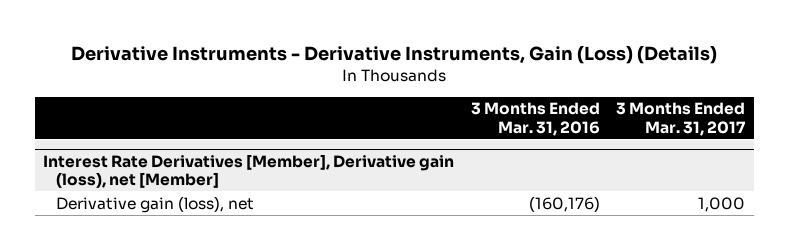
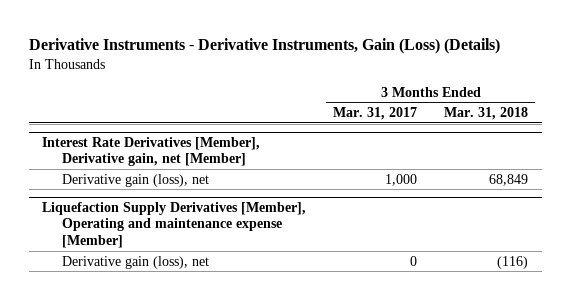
- | 3 Months Ended Mar. 31, 2016 | 3 Months Ended Mar. 31, 2017
+ | 3 Months Ended Mar. 31, 2017 | 3 Months Ended Mar. 31, 2018
- Interest Rate Derivatives [Member], Derivative gain (loss), net [Member]
+ Interest Rate Derivatives [Member], Derivative gain, net [Member]
+ Liquefaction Supply Derivatives [Member], Operating and maintenance expense [Member]
+ Derivative gain (loss), net | 0 | (116)

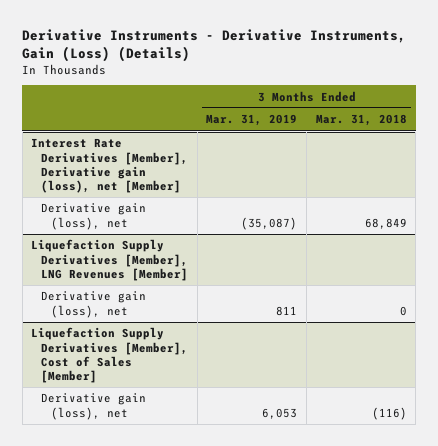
- | 3 Months Ended Mar. 31, 2017 | 3 Months Ended Mar. 31, 2018
+ | 3 Months Ended Mar. 31, 2019 | 3 Months Ended Mar. 31, 2018
- Interest Rate Derivatives [Member], Derivative gain, net [Member]
+ Interest Rate Derivatives [Member], Derivative gain (loss), net [Member]
- Liquefaction Supply Derivatives [Member], Operating and maintenance expense [Member]
+ Liquefaction Supply Derivatives [Member], LNG Revenues [Member]
+ Derivative gain (loss), net | 811 | 0
+ Liquefaction Supply Derivatives [Member], Cost of Sales [Member]

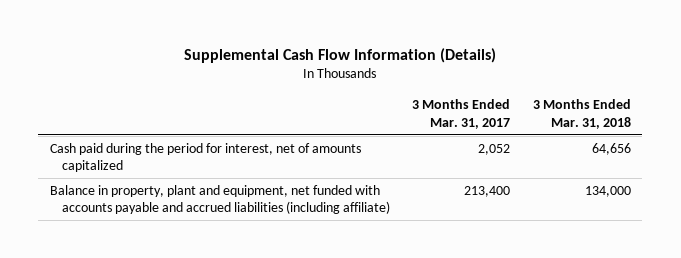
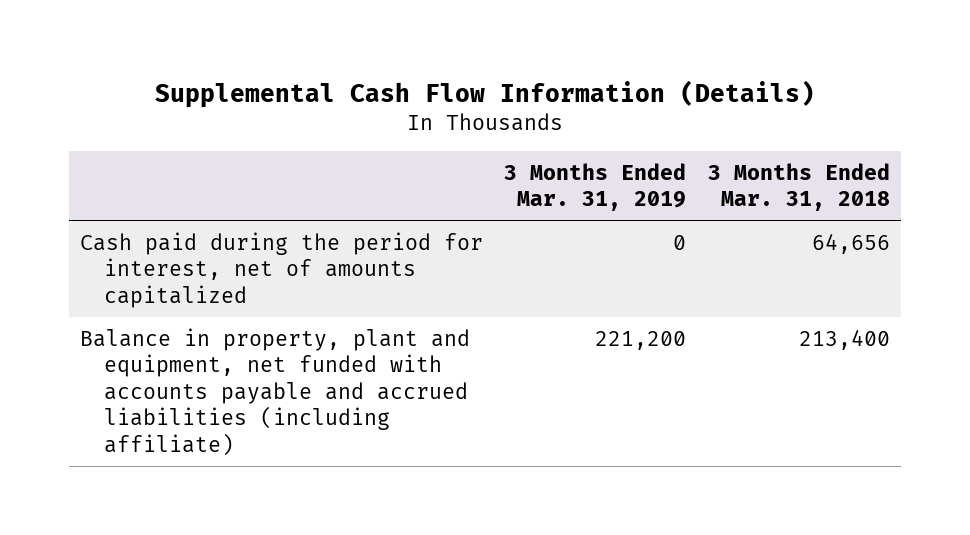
- | 3 Months Ended Mar. 31, 2017 | 3 Months Ended Mar. 31, 2018
+ | 3 Months Ended Mar. 31, 2019 | 3 Months Ended Mar. 31, 2018
- Balance in property, plant and equipment, net funded with accounts payable and accrued liabilities (including affiliate) | 213,400 | 134,000
+ Balance in property, plant and equipment, net funded with accounts payable and accrued liabilities (including affiliate) | 221,200 | 213,400

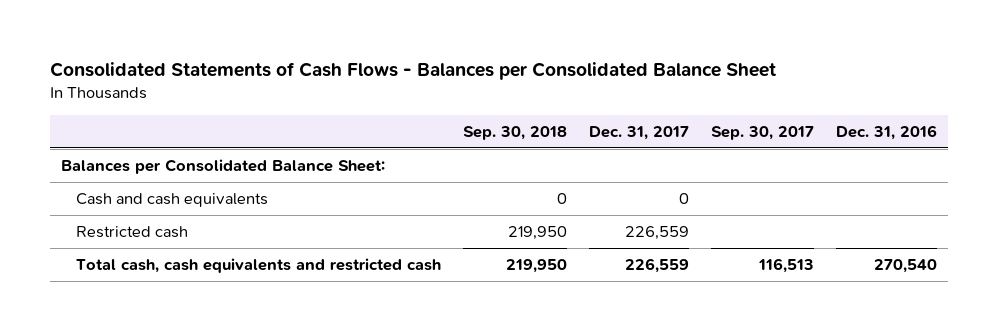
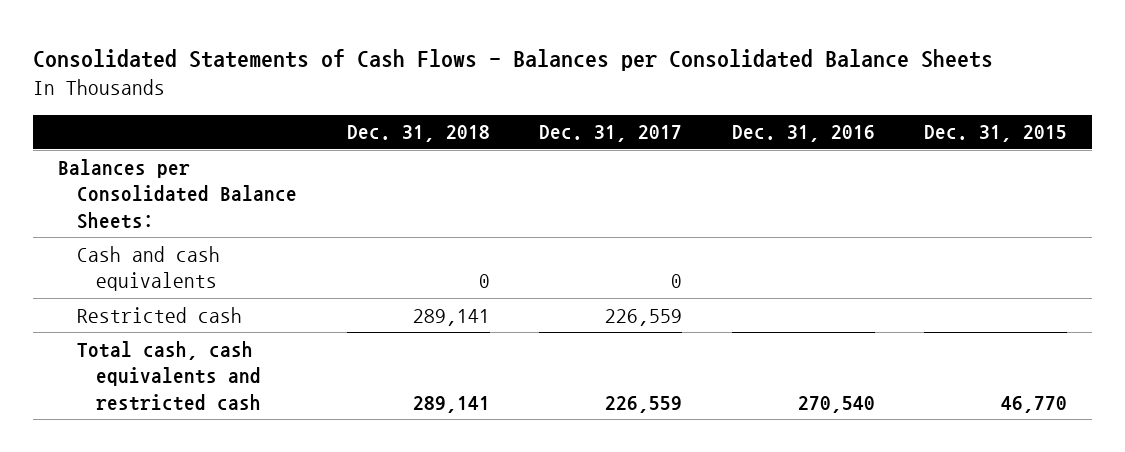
- Consolidated Statements of Cash Flows - Balances per Consolidated Balance Sheet
+ Consolidated Statements of Cash Flows - Balances per Consolidated Balance Sheets
- | Sep. 30, 2018 | Dec. 31, 2017 | Sep. 30, 2017 | Dec. 31, 2016
+ | Dec. 31, 2018 | Dec. 31, 2017 | Dec. 31, 2016 | Dec. 31, 2015
- Balances per Consolidated Balance Sheet:
+ Balances per Consolidated Balance Sheets:

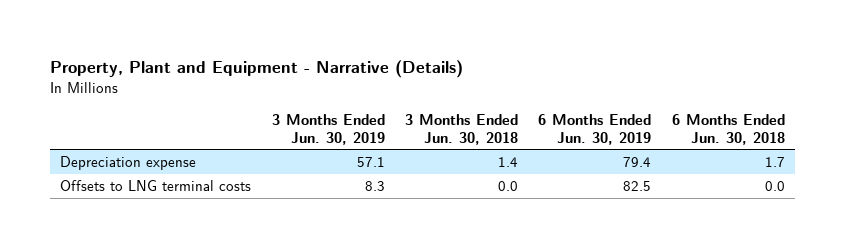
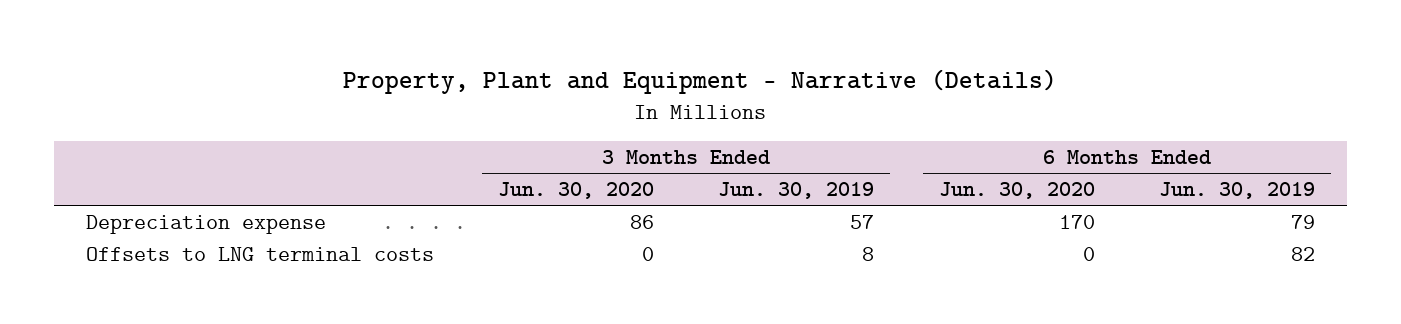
- | 3 Months Ended Jun. 30, 2019 | 3 Months Ended Jun. 30, 2018 | 6 Months Ended Jun. 30, 2019 | 6 Months Ended Jun. 30, 2018
+ | 3 Months Ended Jun. 30, 2020 | 3 Months Ended Jun. 30, 2019 | 6 Months Ended Jun. 30, 2020 | 6 Months Ended Jun. 30, 2019
- Depreciation expense | 57.1 | 1.4 | 79.4 | 1.7
- Offsets to LNG terminal costs | 8.3 | 0.0 | 82.5 | 0.0
+ Depreciation expense | 86 | 57 | 170 | 79
+ Offsets to LNG terminal costs | 0 | 8 | 0 | 82

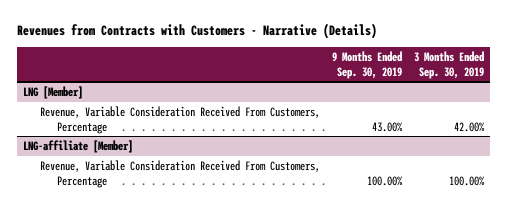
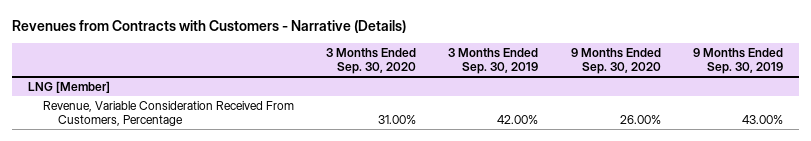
- | 9 Months Ended Sep. 30, 2019 | 3 Months Ended Sep. 30, 2019
+ | 3 Months Ended Sep. 30, 2020 | 3 Months Ended Sep. 30, 2019 | 9 Months Ended Sep. 30, 2020 | 9 Months Ended Sep. 30, 2019
- LNG-affiliate [Member]
- Revenue, Variable Consideration Received From Customers, Percentage | 100.00% | 100.00%

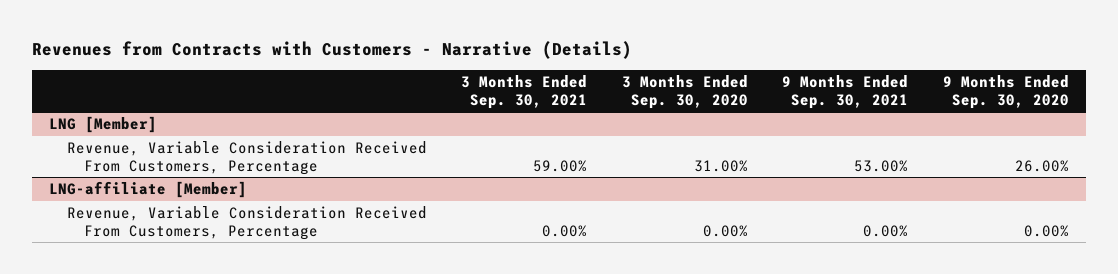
- | 3 Months Ended Sep. 30, 2020 | 3 Months Ended Sep. 30, 2019 | 9 Months Ended Sep. 30, 2020 | 9 Months Ended Sep. 30, 2019
+ | 3 Months Ended Sep. 30, 2021 | 3 Months Ended Sep. 30, 2020 | 9 Months Ended Sep. 30, 2021 | 9 Months Ended Sep. 30, 2020
+ LNG-affiliate [Member]
+ Revenue, Variable Consideration Received From Customers, Percentage | 0.00% | 0.00% | 0.00% | 0.00%

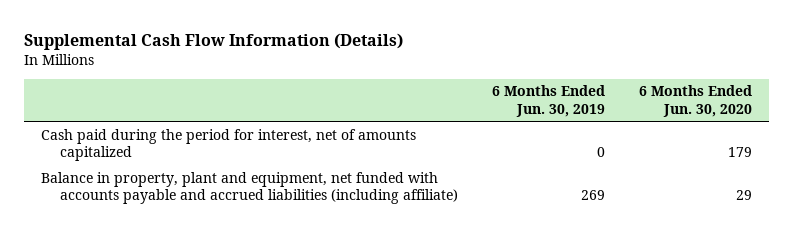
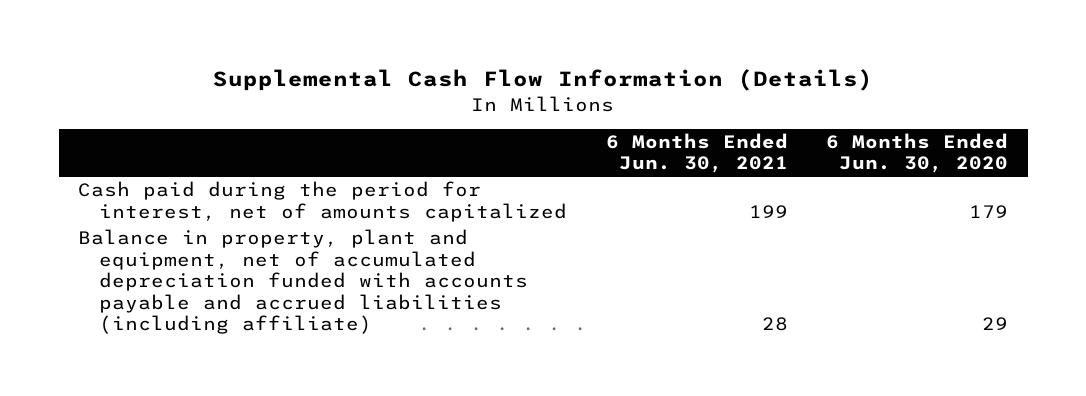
- | 6 Months Ended Jun. 30, 2019 | 6 Months Ended Jun. 30, 2020
+ | 6 Months Ended Jun. 30, 2021 | 6 Months Ended Jun. 30, 2020
- Balance in property, plant and equipment, net funded with accounts payable and accrued liabilities (including affiliate) | 269 | 29
+ Balance in property, plant and equipment, net of accumulated depreciation funded with accounts payable and accrued liabilities (including affiliate) | 28 | 29

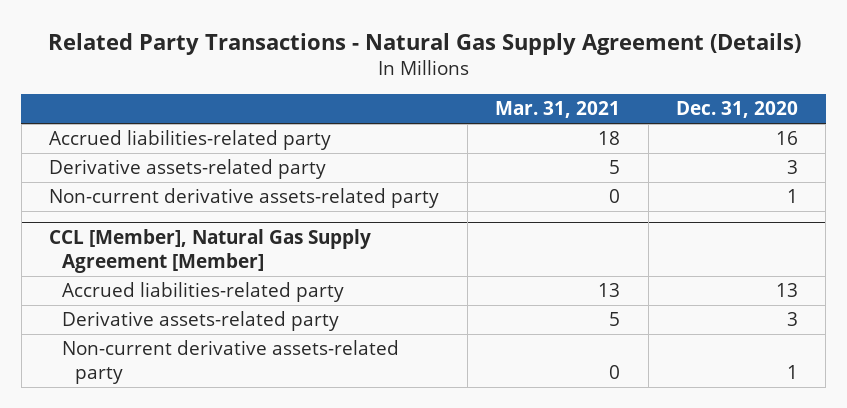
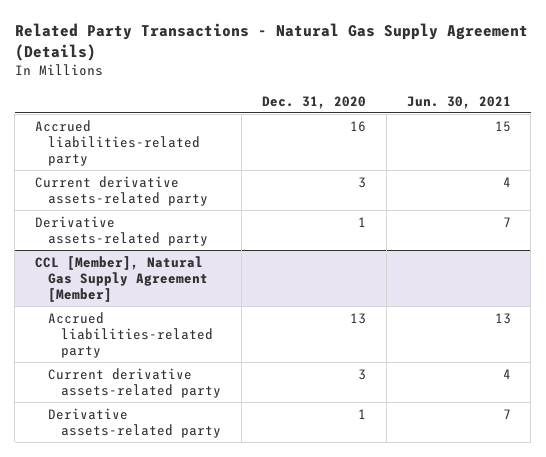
- | Mar. 31, 2021 | Dec. 31, 2020
+ | Dec. 31, 2020 | Jun. 30, 2021
- Derivative assets-related party | 5 | 3
- Non-current derivative assets-related party | 0 | 1
+ Current derivative assets-related party | 3 | 4
+ Derivative assets-related party | 1 | 7
@ CCL [Member], Natural Gas Supply Agreement [Member]
- Derivative assets-related party | 5 | 3
- Non-current derivative assets-related party | 0 | 1
+ Current derivative assets-related party | 3 | 4
+ Derivative assets-related party | 1 | 7

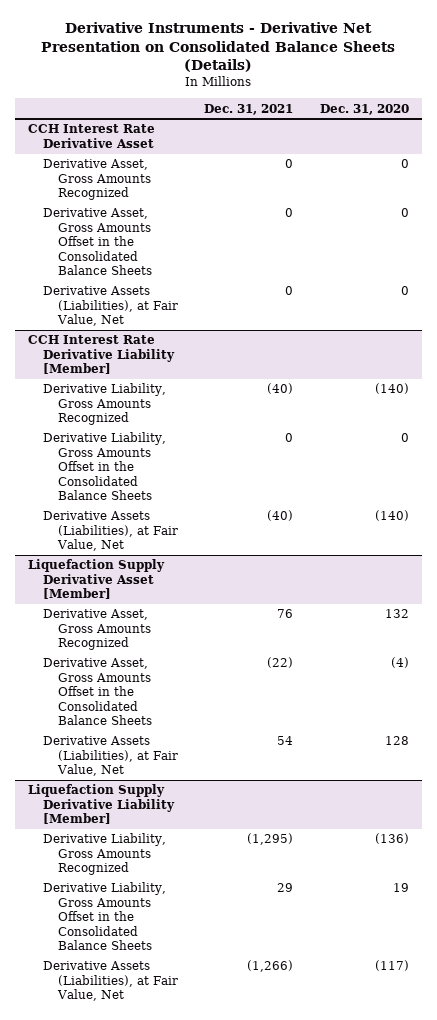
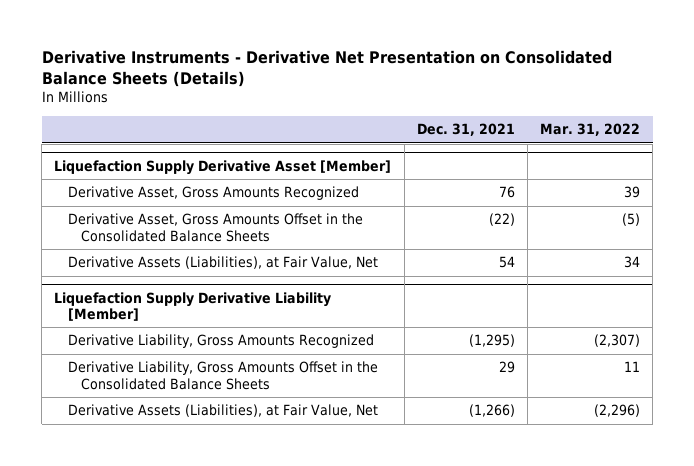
- | Dec. 31, 2021 | Dec. 31, 2020
+ | Dec. 31, 2021 | Mar. 31, 2022
- CCH Interest Rate Derivative Asset
- Derivative Asset, Gross Amounts Recognized | 0 | 0
- Derivative Asset, Gross Amounts Offset in the Consolidated Balance Sheets | 0 | 0
- Derivative Assets (Liabilities), at Fair Value, Net | 0 | 0
- CCH Interest Rate Derivative Liability [Member]
- Derivative Liability, Gross Amounts Recognized | (40) | (140)
- Derivative Liability, Gross Amounts Offset in the Consolidated Balance Sheets | 0 | 0
- Derivative Assets (Liabilities), at Fair Value, Net | (40) | (140)

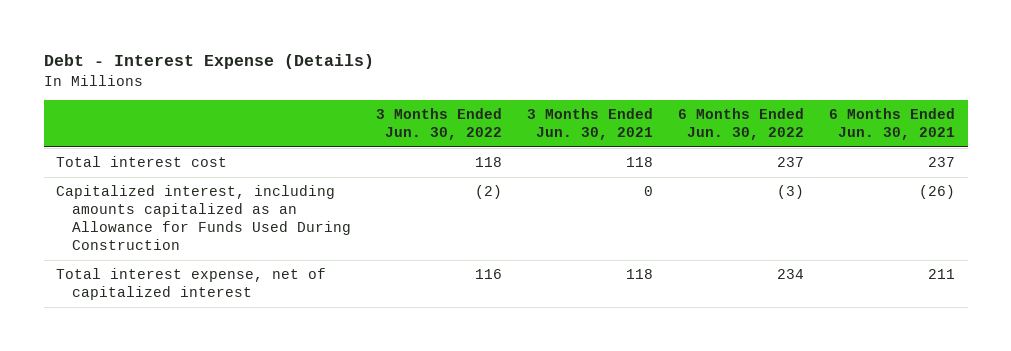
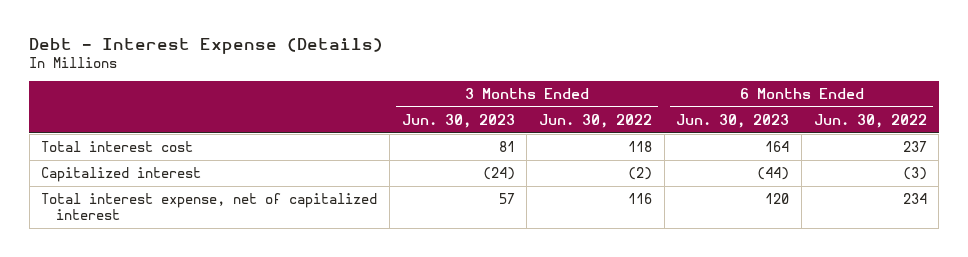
- | 3 Months Ended Jun. 30, 2022 | 3 Months Ended Jun. 30, 2021 | 6 Months Ended Jun. 30, 2022 | 6 Months Ended Jun. 30, 2021
+ | 3 Months Ended Jun. 30, 2023 | 3 Months Ended Jun. 30, 2022 | 6 Months Ended Jun. 30, 2023 | 6 Months Ended Jun. 30, 2022
- Capitalized interest, including amounts capitalized as an Allowance for Funds Used During Construction | (2) | 0 | (3) | (26)
+ Capitalized interest | (24) | (2) | (44) | (3)

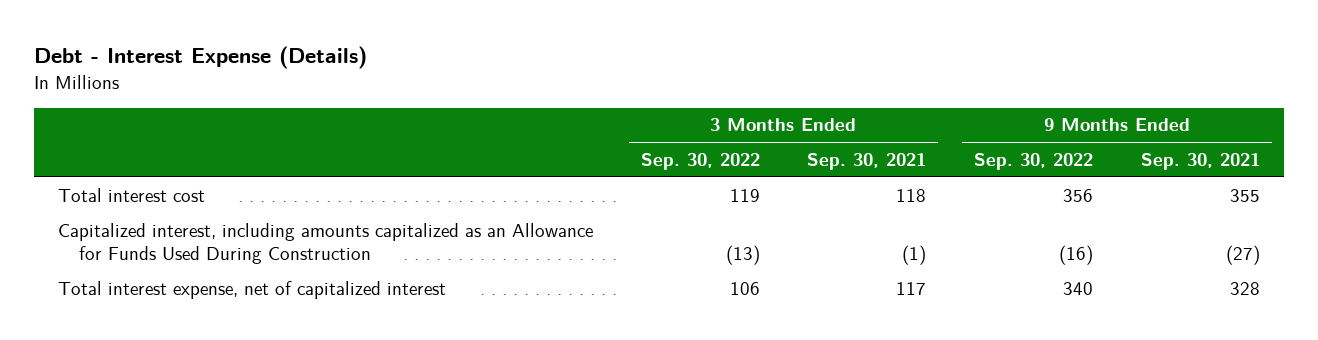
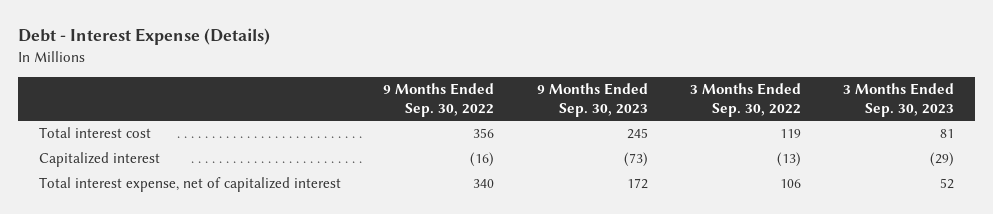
- | 3 Months Ended Sep. 30, 2022 | 3 Months Ended Sep. 30, 2021 | 9 Months Ended Sep. 30, 2022 | 9 Months Ended Sep. 30, 2021
+ | 9 Months Ended Sep. 30, 2022 | 9 Months Ended Sep. 30, 2023 | 3 Months Ended Sep. 30, 2022 | 3 Months Ended Sep. 30, 2023
- Capitalized interest, including amounts capitalized as an Allowance for Funds Used During Construction | (13) | (1) | (16) | (27)
+ Capitalized interest | (16) | (73) | (13) | (29)

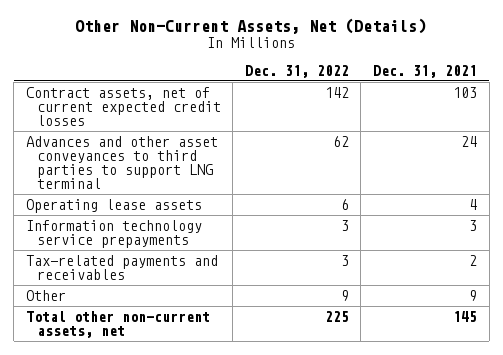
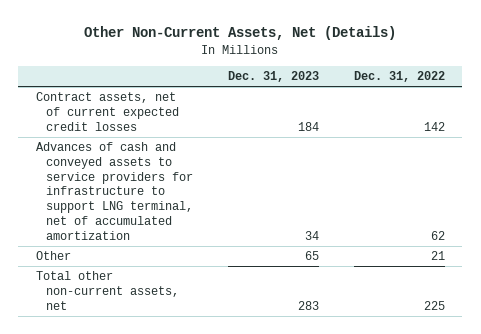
- | Dec. 31, 2022 | Dec. 31, 2021
+ | Dec. 31, 2023 | Dec. 31, 2022
- Advances and other asset conveyances to third parties to support LNG terminal | 62 | 24
- Operating lease assets | 6 | 4
- Information technology service prepayments | 3 | 3
- Tax-related payments and receivables | 3 | 2
- Other | 9 | 9
+ Advances of cash and conveyed assets to service providers for infrastructure to support LNG terminal, net of accumulated amortization | 34 | 62
+ Other | 65 | 21

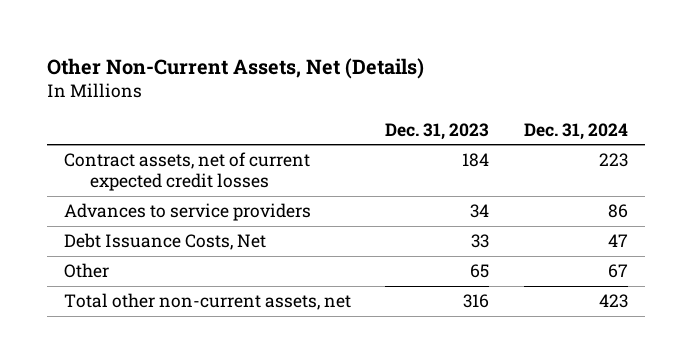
- | Dec. 31, 2023 | Dec. 31, 2022
+ | Dec. 31, 2023 | Dec. 31, 2024
- Advances of cash and conveyed assets to service providers for infrastructure to support LNG terminal, net of accumulated amortization | 34 | 62
+ Advances to service providers | 34 | 86
+ Debt Issuance Costs, Net | 33 | 47
- Total other non-current assets, net | 283 | 225
+ Total other non-current assets, net | 316 | 423

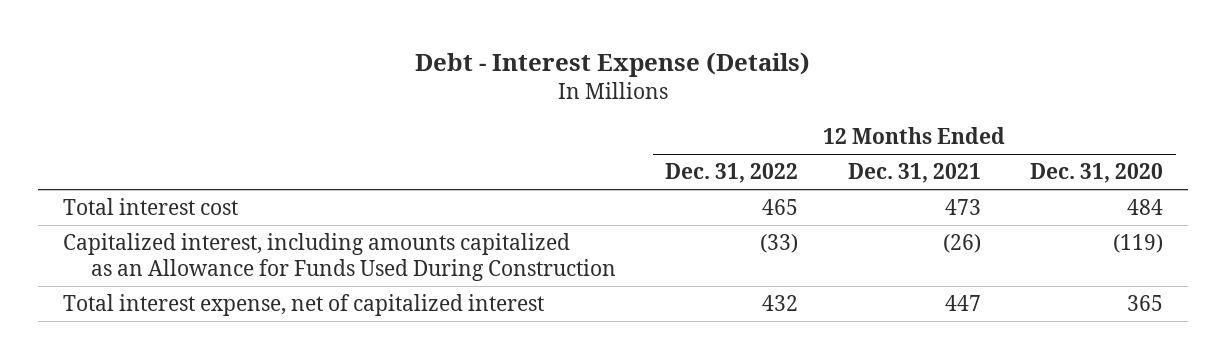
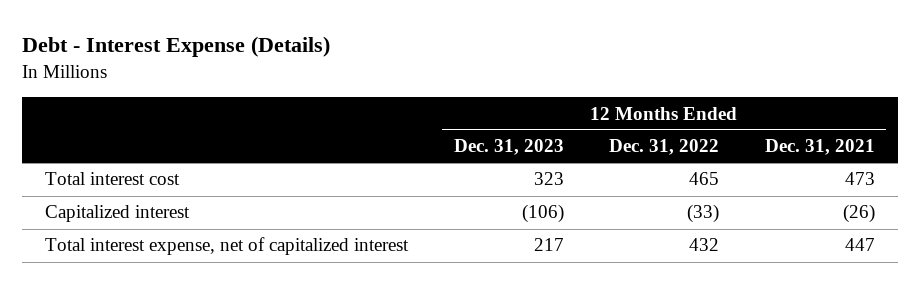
- | 12 Months Ended Dec. 31, 2022 | 12 Months Ended Dec. 31, 2021 | 12 Months Ended Dec. 31, 2020
+ | 12 Months Ended Dec. 31, 2023 | 12 Months Ended Dec. 31, 2022 | 12 Months Ended Dec. 31, 2021
- Capitalized interest, including amounts capitalized as an Allowance for Funds Used During Construction | (33) | (26) | (119)
+ Capitalized interest | (106) | (33) | (26)

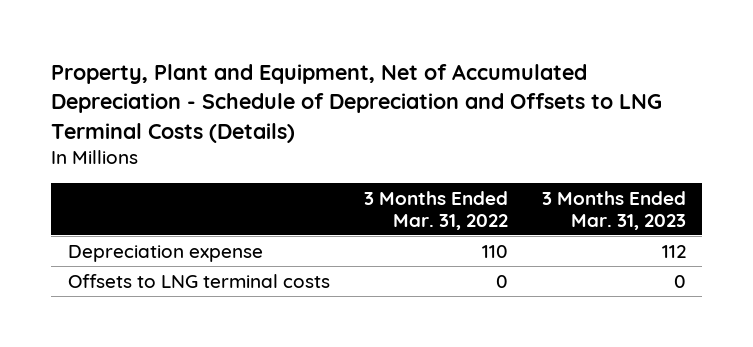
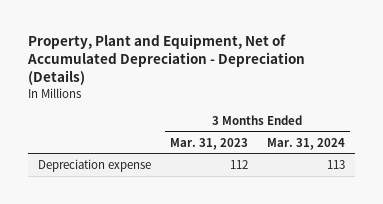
- Property, Plant and Equipment, Net of Accumulated Depreciation - Schedule of Depreciation and Offsets to LNG Terminal Costs (Details)
+ Property, Plant and Equipment, Net of Accumulated Depreciation - Depreciation (Details)
- | 3 Months Ended Mar. 31, 2022 | 3 Months Ended Mar. 31, 2023
+ | 3 Months Ended Mar. 31, 2023 | 3 Months Ended Mar. 31, 2024
- Offsets to LNG terminal costs | 0 | 0

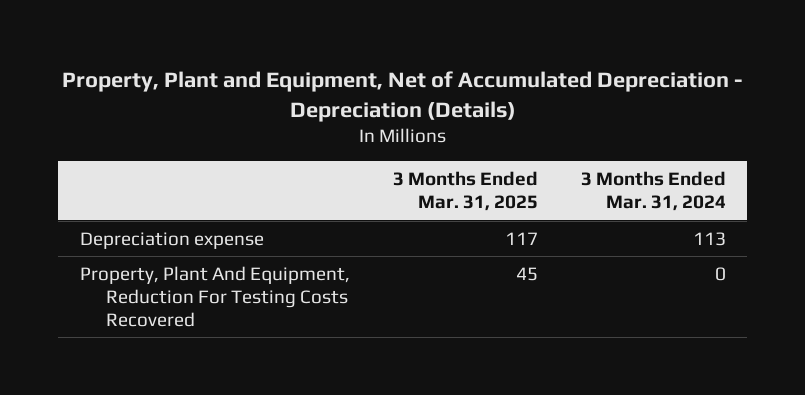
- | 3 Months Ended Mar. 31, 2023 | 3 Months Ended Mar. 31, 2024
+ | 3 Months Ended Mar. 31, 2025 | 3 Months Ended Mar. 31, 2024
+ Property, Plant And Equipment, Reduction For Testing Costs Recovered | 45 | 0

